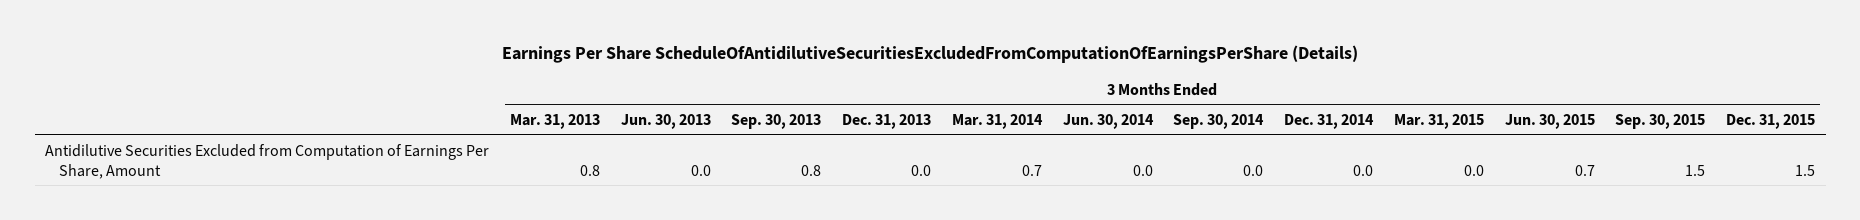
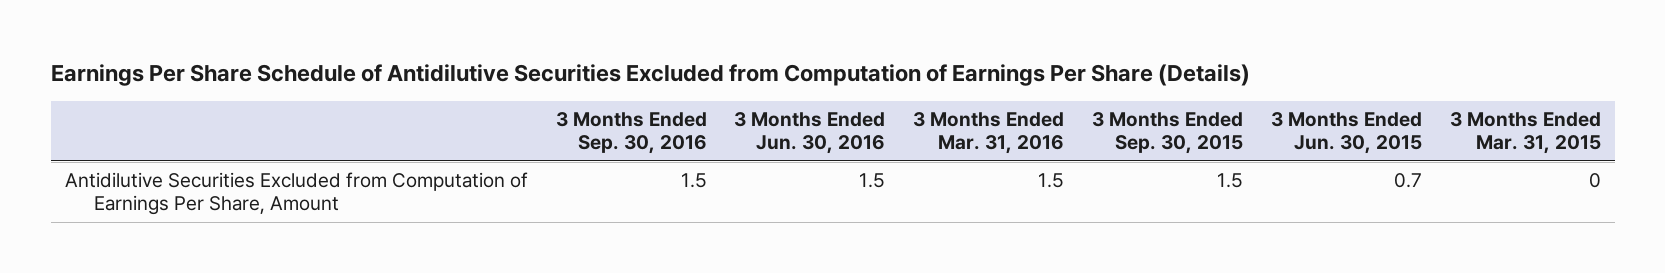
- Earnings Per Share ScheduleOfAntidilutiveSecuritiesExcludedFromComputationOfEarningsPerShare (Details)
+ Earnings Per Share Schedule of Antidilutive Securities Excluded from Computation of Earnings Per Share (Details)
- | 3 Months Ended Mar. 31, 2013 | 3 Months Ended Jun. 30, 2013 | 3 Months Ended Sep. 30, 2013 | 3 Months Ended Dec. 31, 2013 | 3 Months Ended Mar. 31, 2014 | 3 Months Ended Jun. 30, 2014 | 3 Months Ended Sep. 30, 2014 | 3 Months Ended Dec. 31, 2014 | 3 Months Ended Mar. 31, 2015 | 3 Months Ended Jun. 30, 2015 | 3 Months Ended Sep. 30, 2015 | 3 Months Ended Dec. 31, 2015
+ | 3 Months Ended Sep. 30, 2016 | 3 Months Ended Jun. 30, 2016 | 3 Months Ended Mar. 31, 2016 | 3 Months Ended Sep. 30, 2015 | 3 Months Ended Jun. 30, 2015 | 3 Months Ended Mar. 31, 2015
- Antidilutive Securities Excluded from Computation of Earnings Per Share, Amount | 0.8 | 0.0 | 0.8 | 0.0 | 0.7 | 0.0 | 0.0 | 0.0 | 0.0 | 0.7 | 1.5 | 1.5
+ Antidilutive Securities Excluded from Computation of Earnings Per Share, Amount | 1.5 | 1.5 | 1.5 | 1.5 | 0.7 | 0

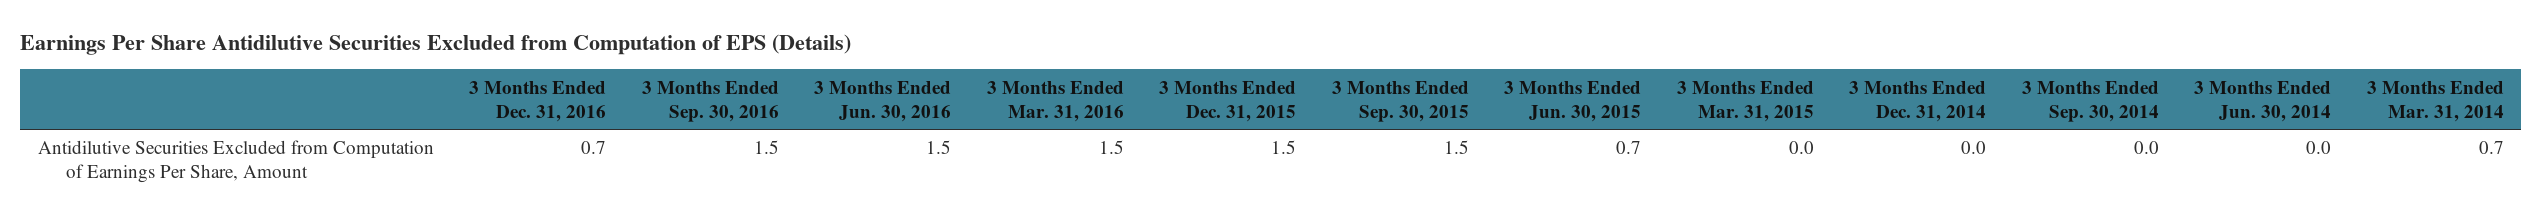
- Earnings Per Share Schedule of Antidilutive Securities Excluded from Computation of Earnings Per Share (Details)
+ Earnings Per Share Antidilutive Securities Excluded from Computation of EPS (Details)
- | 3 Months Ended Sep. 30, 2016 | 3 Months Ended Jun. 30, 2016 | 3 Months Ended Mar. 31, 2016 | 3 Months Ended Sep. 30, 2015 | 3 Months Ended Jun. 30, 2015 | 3 Months Ended Mar. 31, 2015
+ | 3 Months Ended Dec. 31, 2016 | 3 Months Ended Sep. 30, 2016 | 3 Months Ended Jun. 30, 2016 | 3 Months Ended Mar. 31, 2016 | 3 Months Ended Dec. 31, 2015 | 3 Months Ended Sep. 30, 2015 | 3 Months Ended Jun. 30, 2015 | 3 Months Ended Mar. 31, 2015 | 3 Months Ended Dec. 31, 2014 | 3 Months Ended Sep. 30, 2014 | 3 Months Ended Jun. 30, 2014 | 3 Months Ended Mar. 31, 2014
- Antidilutive Securities Excluded from Computation of Earnings Per Share, Amount | 1.5 | 1.5 | 1.5 | 1.5 | 0.7 | 0
+ Antidilutive Securities Excluded from Computation of Earnings Per Share, Amount | 0.7 | 1.5 | 1.5 | 1.5 | 1.5 | 1.5 | 0.7 | 0.0 | 0.0 | 0.0 | 0.0 | 0.7

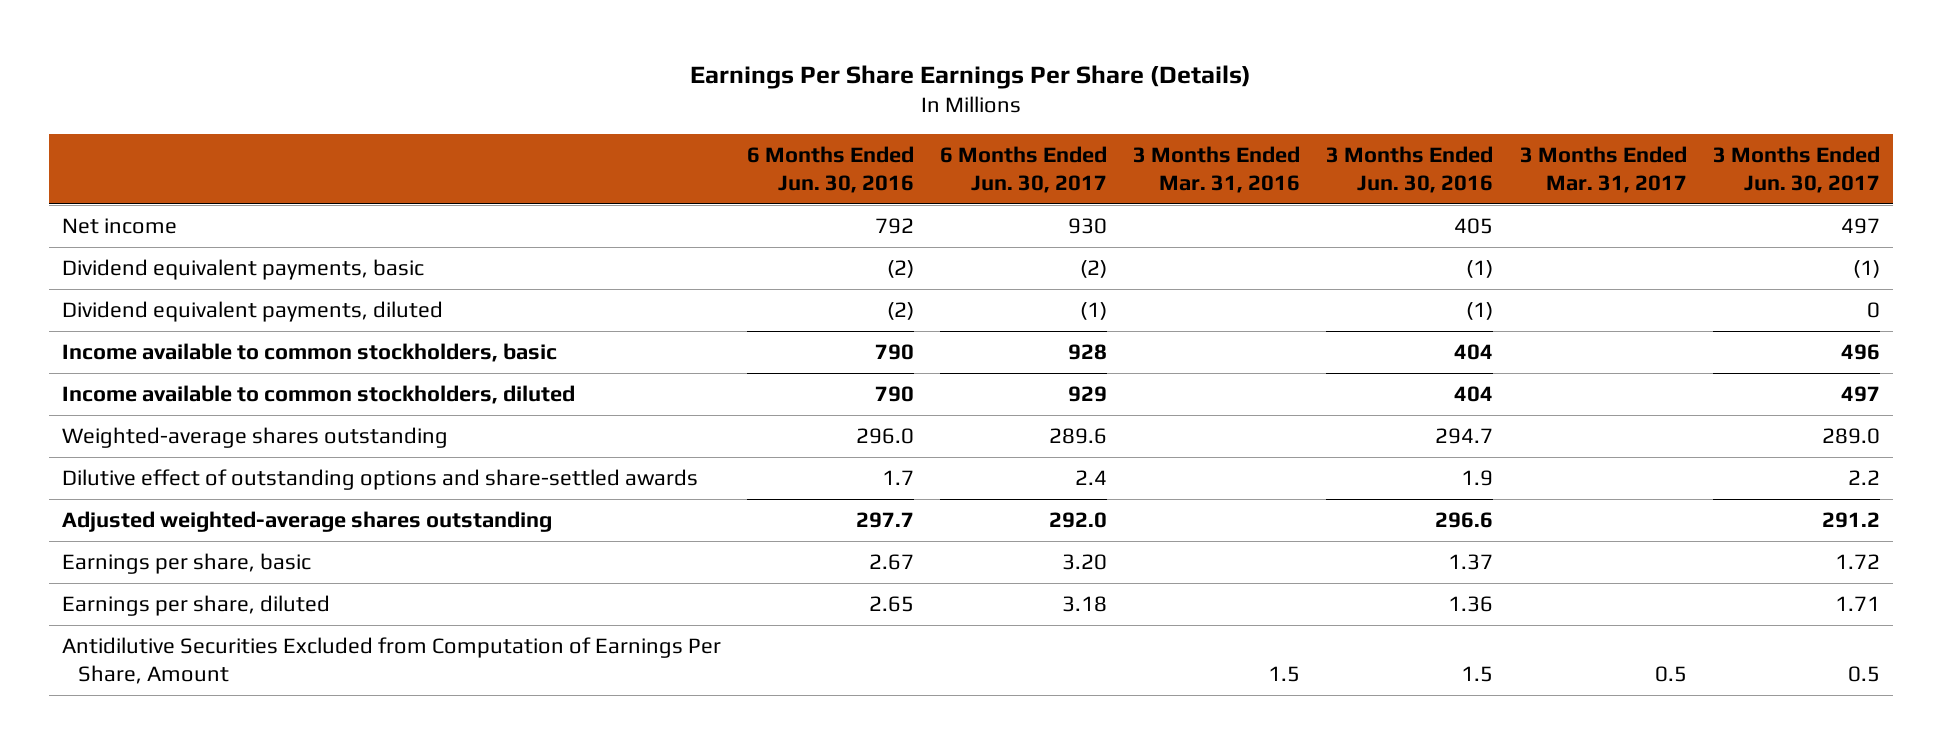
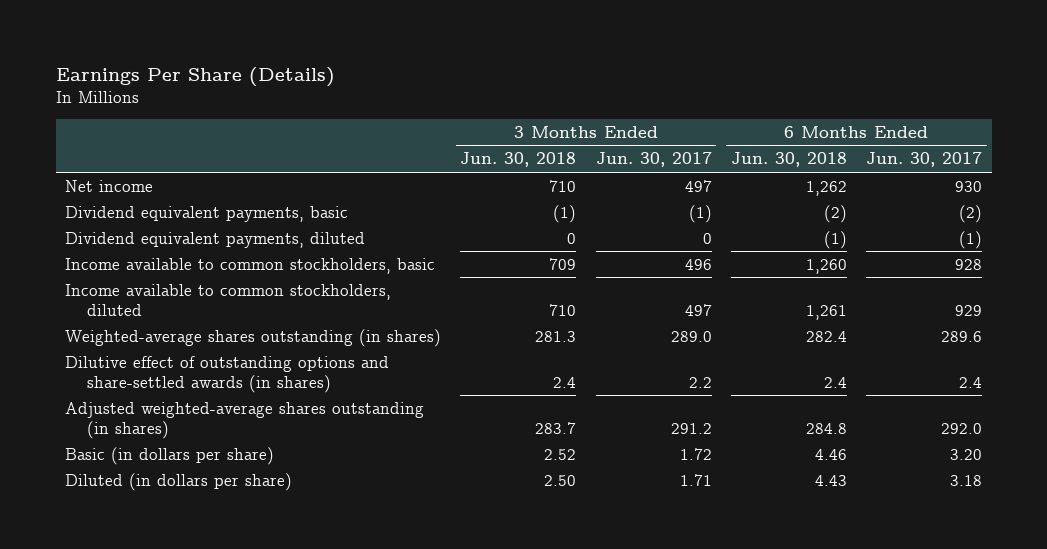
- Earnings Per Share Earnings Per Share (Details)
+ Earnings Per Share (Details)
- | 6 Months Ended Jun. 30, 2016 | 6 Months Ended Jun. 30, 2017 | 3 Months Ended Mar. 31, 2016 | 3 Months Ended Jun. 30, 2016 | 3 Months Ended Mar. 31, 2017 | 3 Months Ended Jun. 30, 2017
+ | 3 Months Ended Jun. 30, 2018 | 3 Months Ended Jun. 30, 2017 | 6 Months Ended Jun. 30, 2018 | 6 Months Ended Jun. 30, 2017
- Weighted-average shares outstanding | 296.0 | 289.6 | | 294.7 | | 289.0
- Dilutive effect of outstanding options and share-settled awards | 1.7 | 2.4 | | 1.9 | | 2.2
- Adjusted weighted-average shares outstanding | 297.7 | 292.0 | | 296.6 | | 291.2
- Earnings per share, basic | 2.67 | 3.20 | | 1.37 | | 1.72
- Earnings per share, diluted | 2.65 | 3.18 | | 1.36 | | 1.71
- Antidilutive Securities Excluded from Computation of Earnings Per Share, Amount | | | 1.5 | 1.5 | 0.5 | 0.5
+ Weighted-average shares outstanding (in shares) | 281.3 | 289.0 | 282.4 | 289.6
+ Dilutive effect of outstanding options and share-settled awards (in shares) | 2.4 | 2.2 | 2.4 | 2.4
+ Adjusted weighted-average shares outstanding (in shares) | 283.7 | 291.2 | 284.8 | 292.0
+ Basic (in dollars per share) | 2.52 | 1.72 | 4.46 | 3.20
+ Diluted (in dollars per share) | 2.50 | 1.71 | 4.43 | 3.18

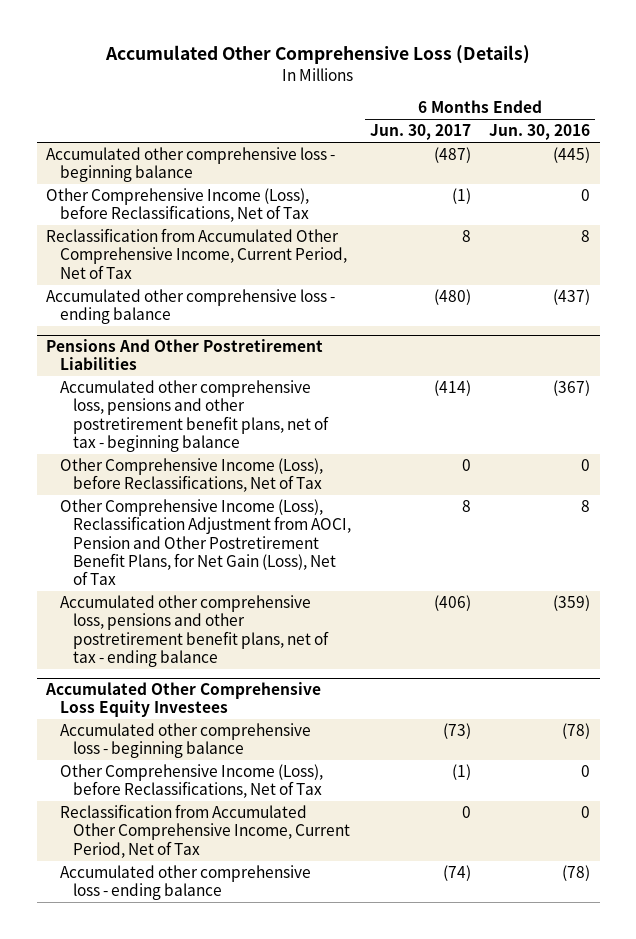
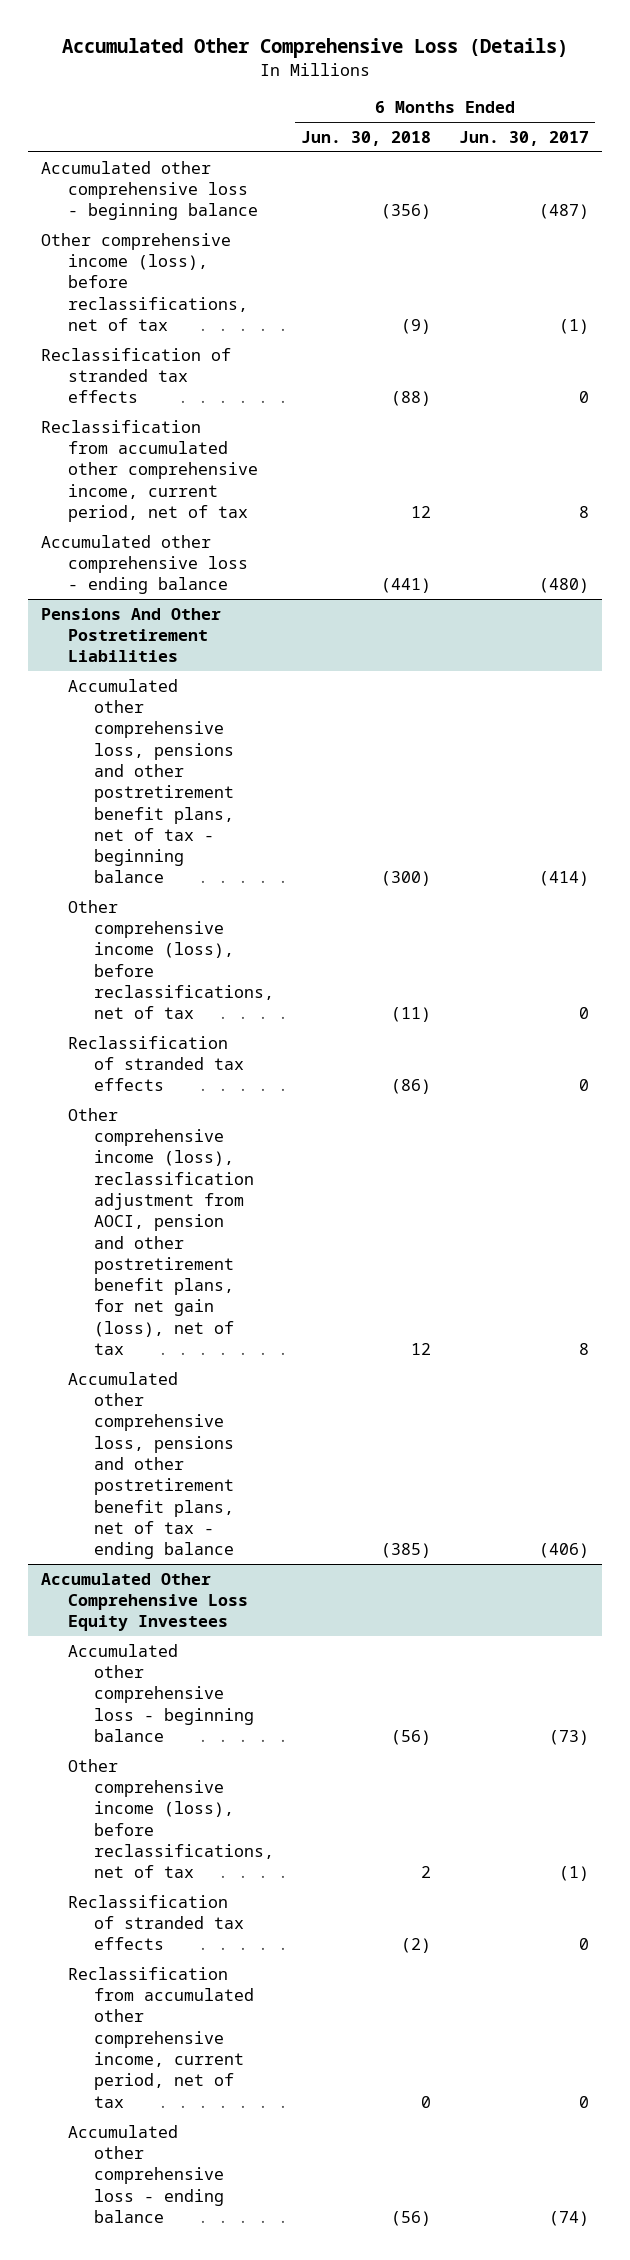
- | 6 Months Ended Jun. 30, 2017 | 6 Months Ended Jun. 30, 2016
+ | 6 Months Ended Jun. 30, 2018 | 6 Months Ended Jun. 30, 2017
- Other Comprehensive Income (Loss), before Reclassifications, Net of Tax | (1) | 0
- Reclassification from Accumulated Other Comprehensive Income, Current Period, Net of Tax | 8 | 8
+ Other comprehensive income (loss), before reclassifications, net of tax | (9) | (1)
+ Reclassification of stranded tax effects | (88) | 0
+ Reclassification from accumulated other comprehensive income, current period, net of tax | 12 | 8
@ Pensions And Other Postretirement Liabilities
- Other Comprehensive Income (Loss), before Reclassifications, Net of Tax | 0 | 0
- Other Comprehensive Income (Loss), Reclassification Adjustment from AOCI, Pension and Other Postretirement Benefit Plans, for Net Gain (Loss), Net of Tax | 8 | 8
+ Other comprehensive income (loss), before reclassifications, net of tax | (11) | 0
+ Reclassification of stranded tax effects | (86) | 0
+ Other comprehensive income (loss), reclassification adjustment from AOCI, pension and other postretirement benefit plans, for net gain (loss), net of tax | 12 | 8
@ Accumulated Other Comprehensive Loss Equity Investees
- Other Comprehensive Income (Loss), before Reclassifications, Net of Tax | (1) | 0
- Reclassification from Accumulated Other Comprehensive Income, Current Period, Net of Tax | 0 | 0
+ Other comprehensive income (loss), before reclassifications, net of tax | 2 | (1)
+ Reclassification of stranded tax effects | (2) | 0
+ Reclassification from accumulated other comprehensive income, current period, net of tax | 0 | 0

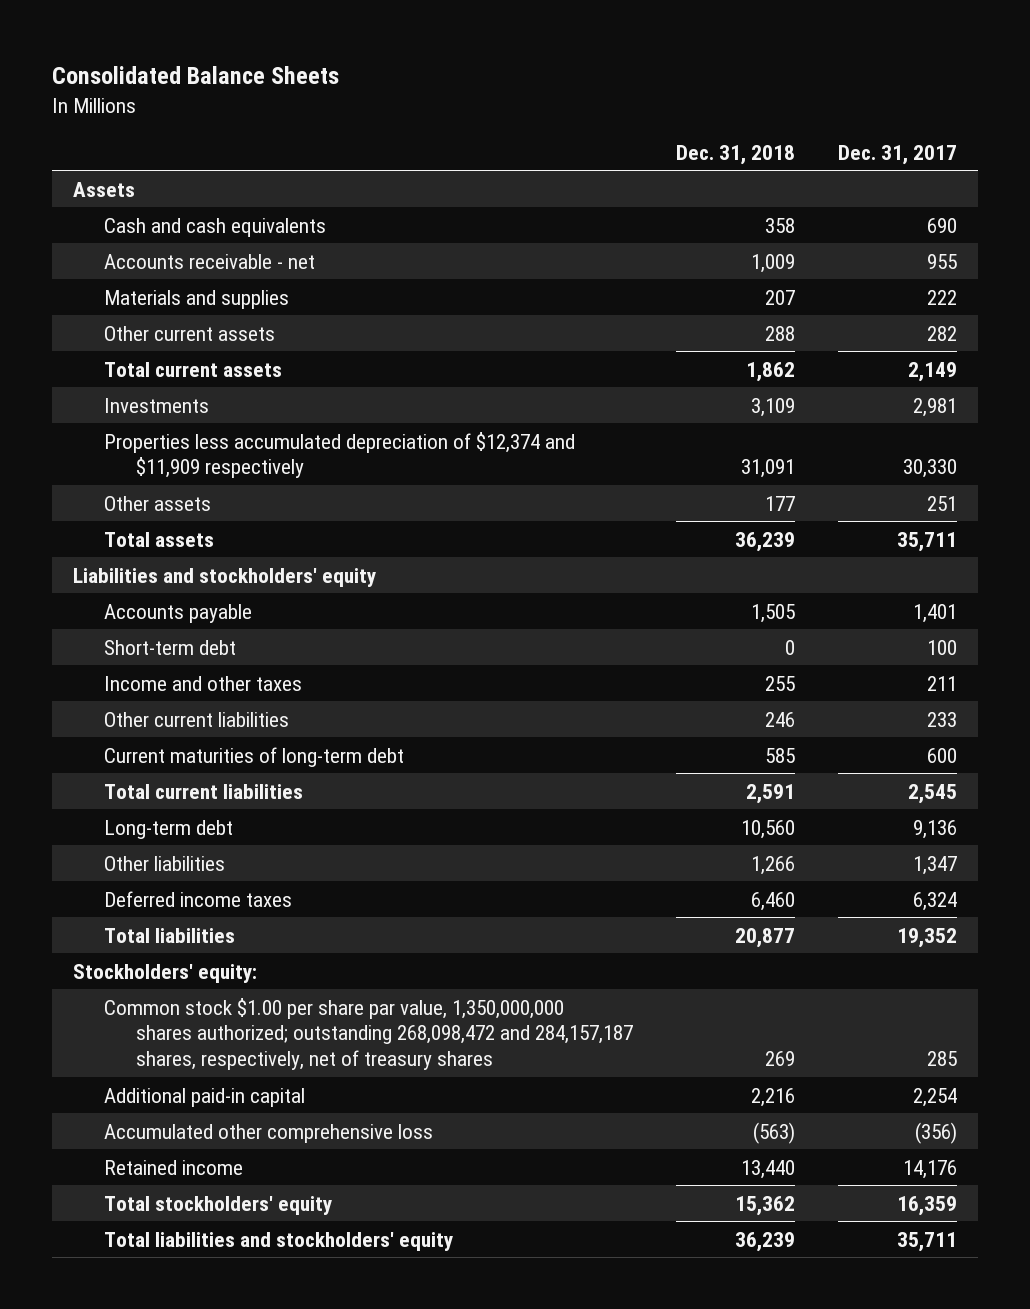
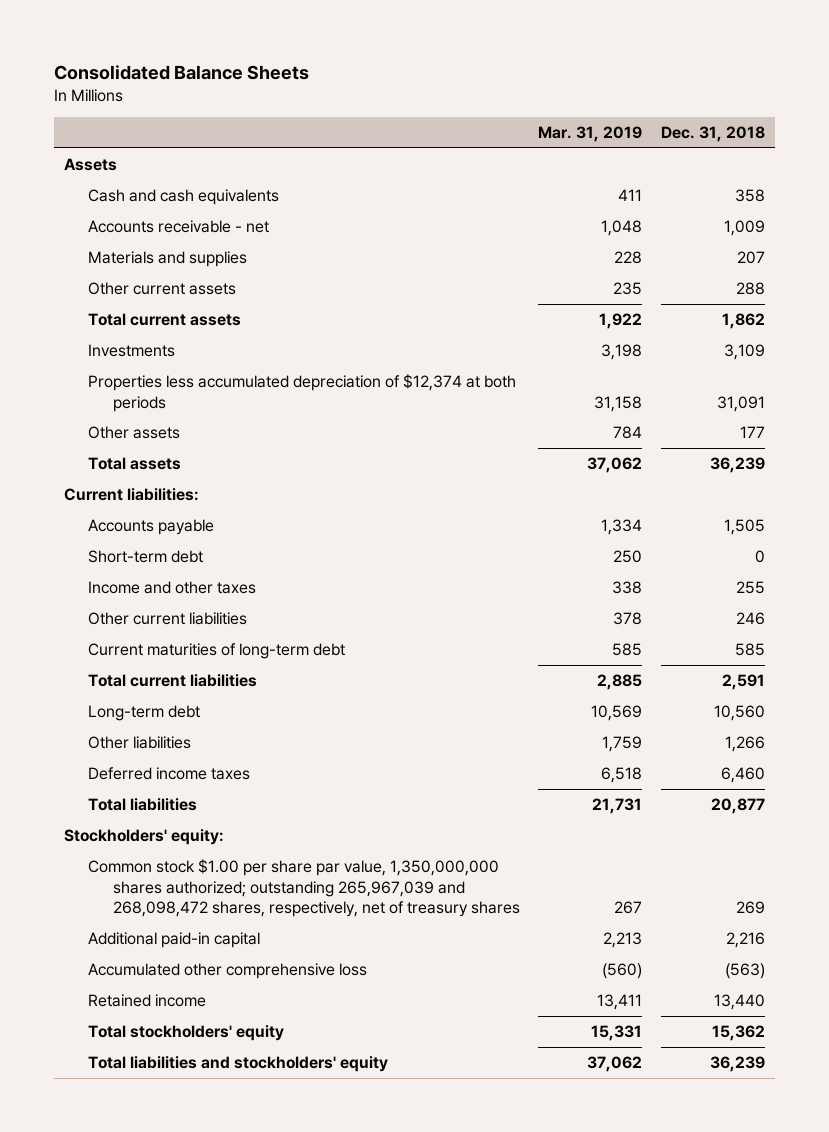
- | Dec. 31, 2018 | Dec. 31, 2017
+ | Mar. 31, 2019 | Dec. 31, 2018
- Properties less accumulated depreciation of $12,374 and $11,909 respectively | 31,091 | 30,330
+ Properties less accumulated depreciation of $12,374 at both periods | 31,158 | 31,091
- Liabilities and stockholders' equity
+ Current liabilities:
- Common stock $1.00 per share par value, 1,350,000,000 shares authorized; outstanding 268,098,472 and 284,157,187 shares, respectively, net of treasury shares | 269 | 285
+ Common stock $1.00 per share par value, 1,350,000,000 shares authorized; outstanding 265,967,039 and 268,098,472 shares, respectively, net of treasury shares | 267 | 269

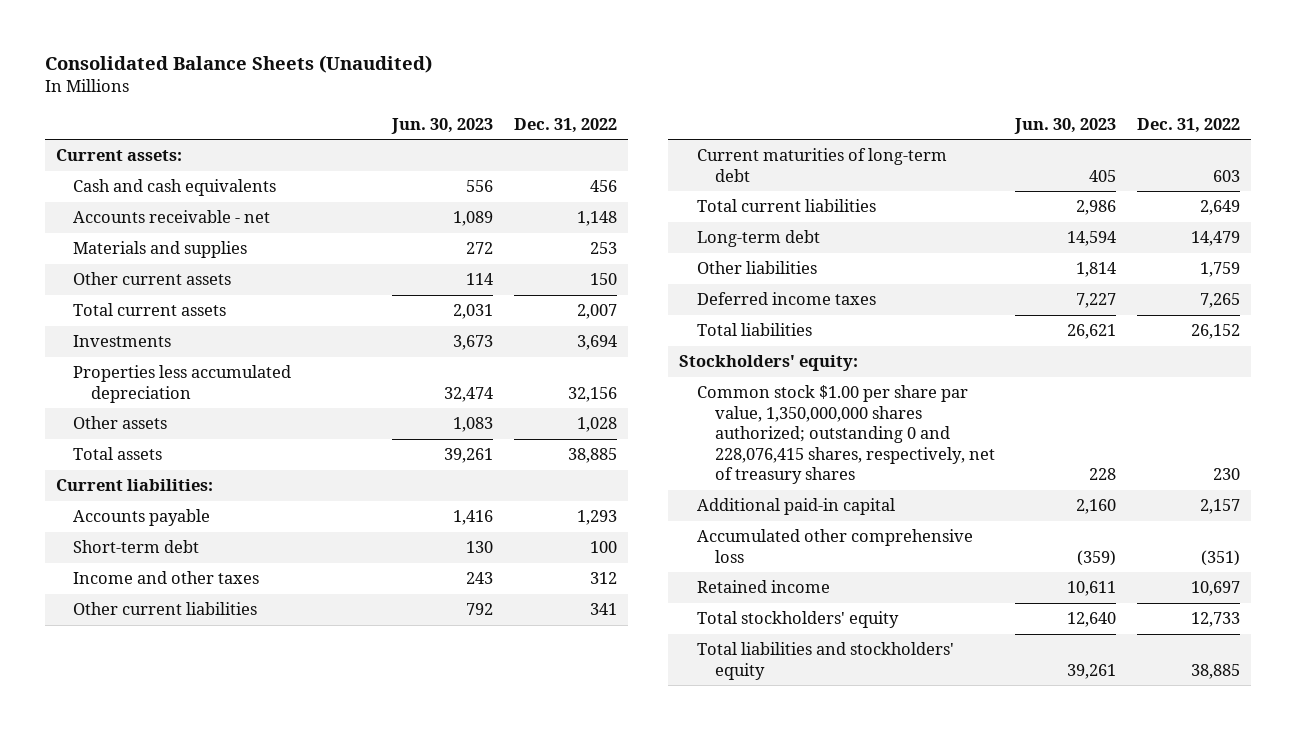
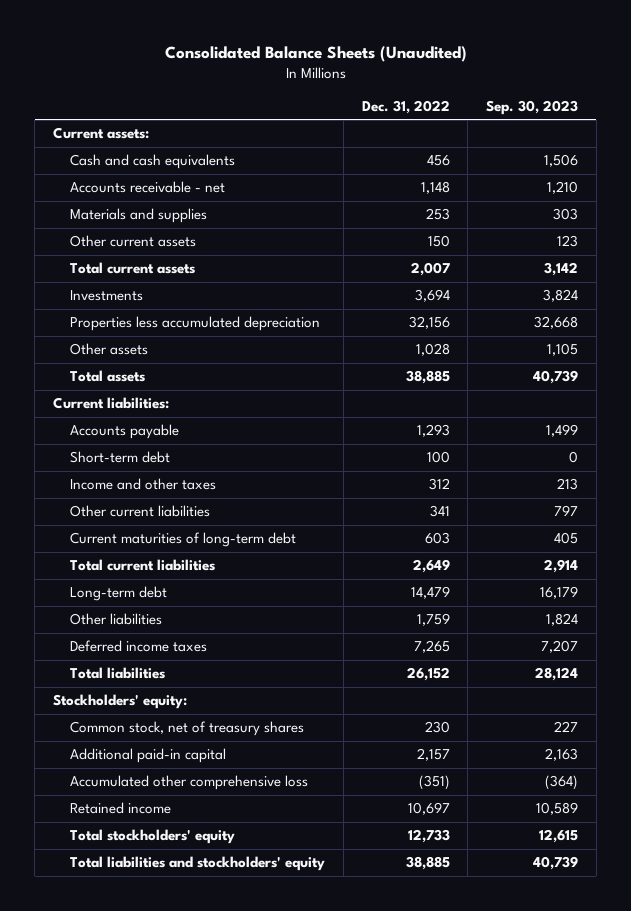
- | Jun. 30, 2023 | Dec. 31, 2022
+ | Dec. 31, 2022 | Sep. 30, 2023
- Common stock $1.00 per share par value, 1,350,000,000 shares authorized; outstanding 0 and 228,076,415 shares, respectively, net of treasury shares | 228 | 230
+ Common stock, net of treasury shares | 230 | 227

